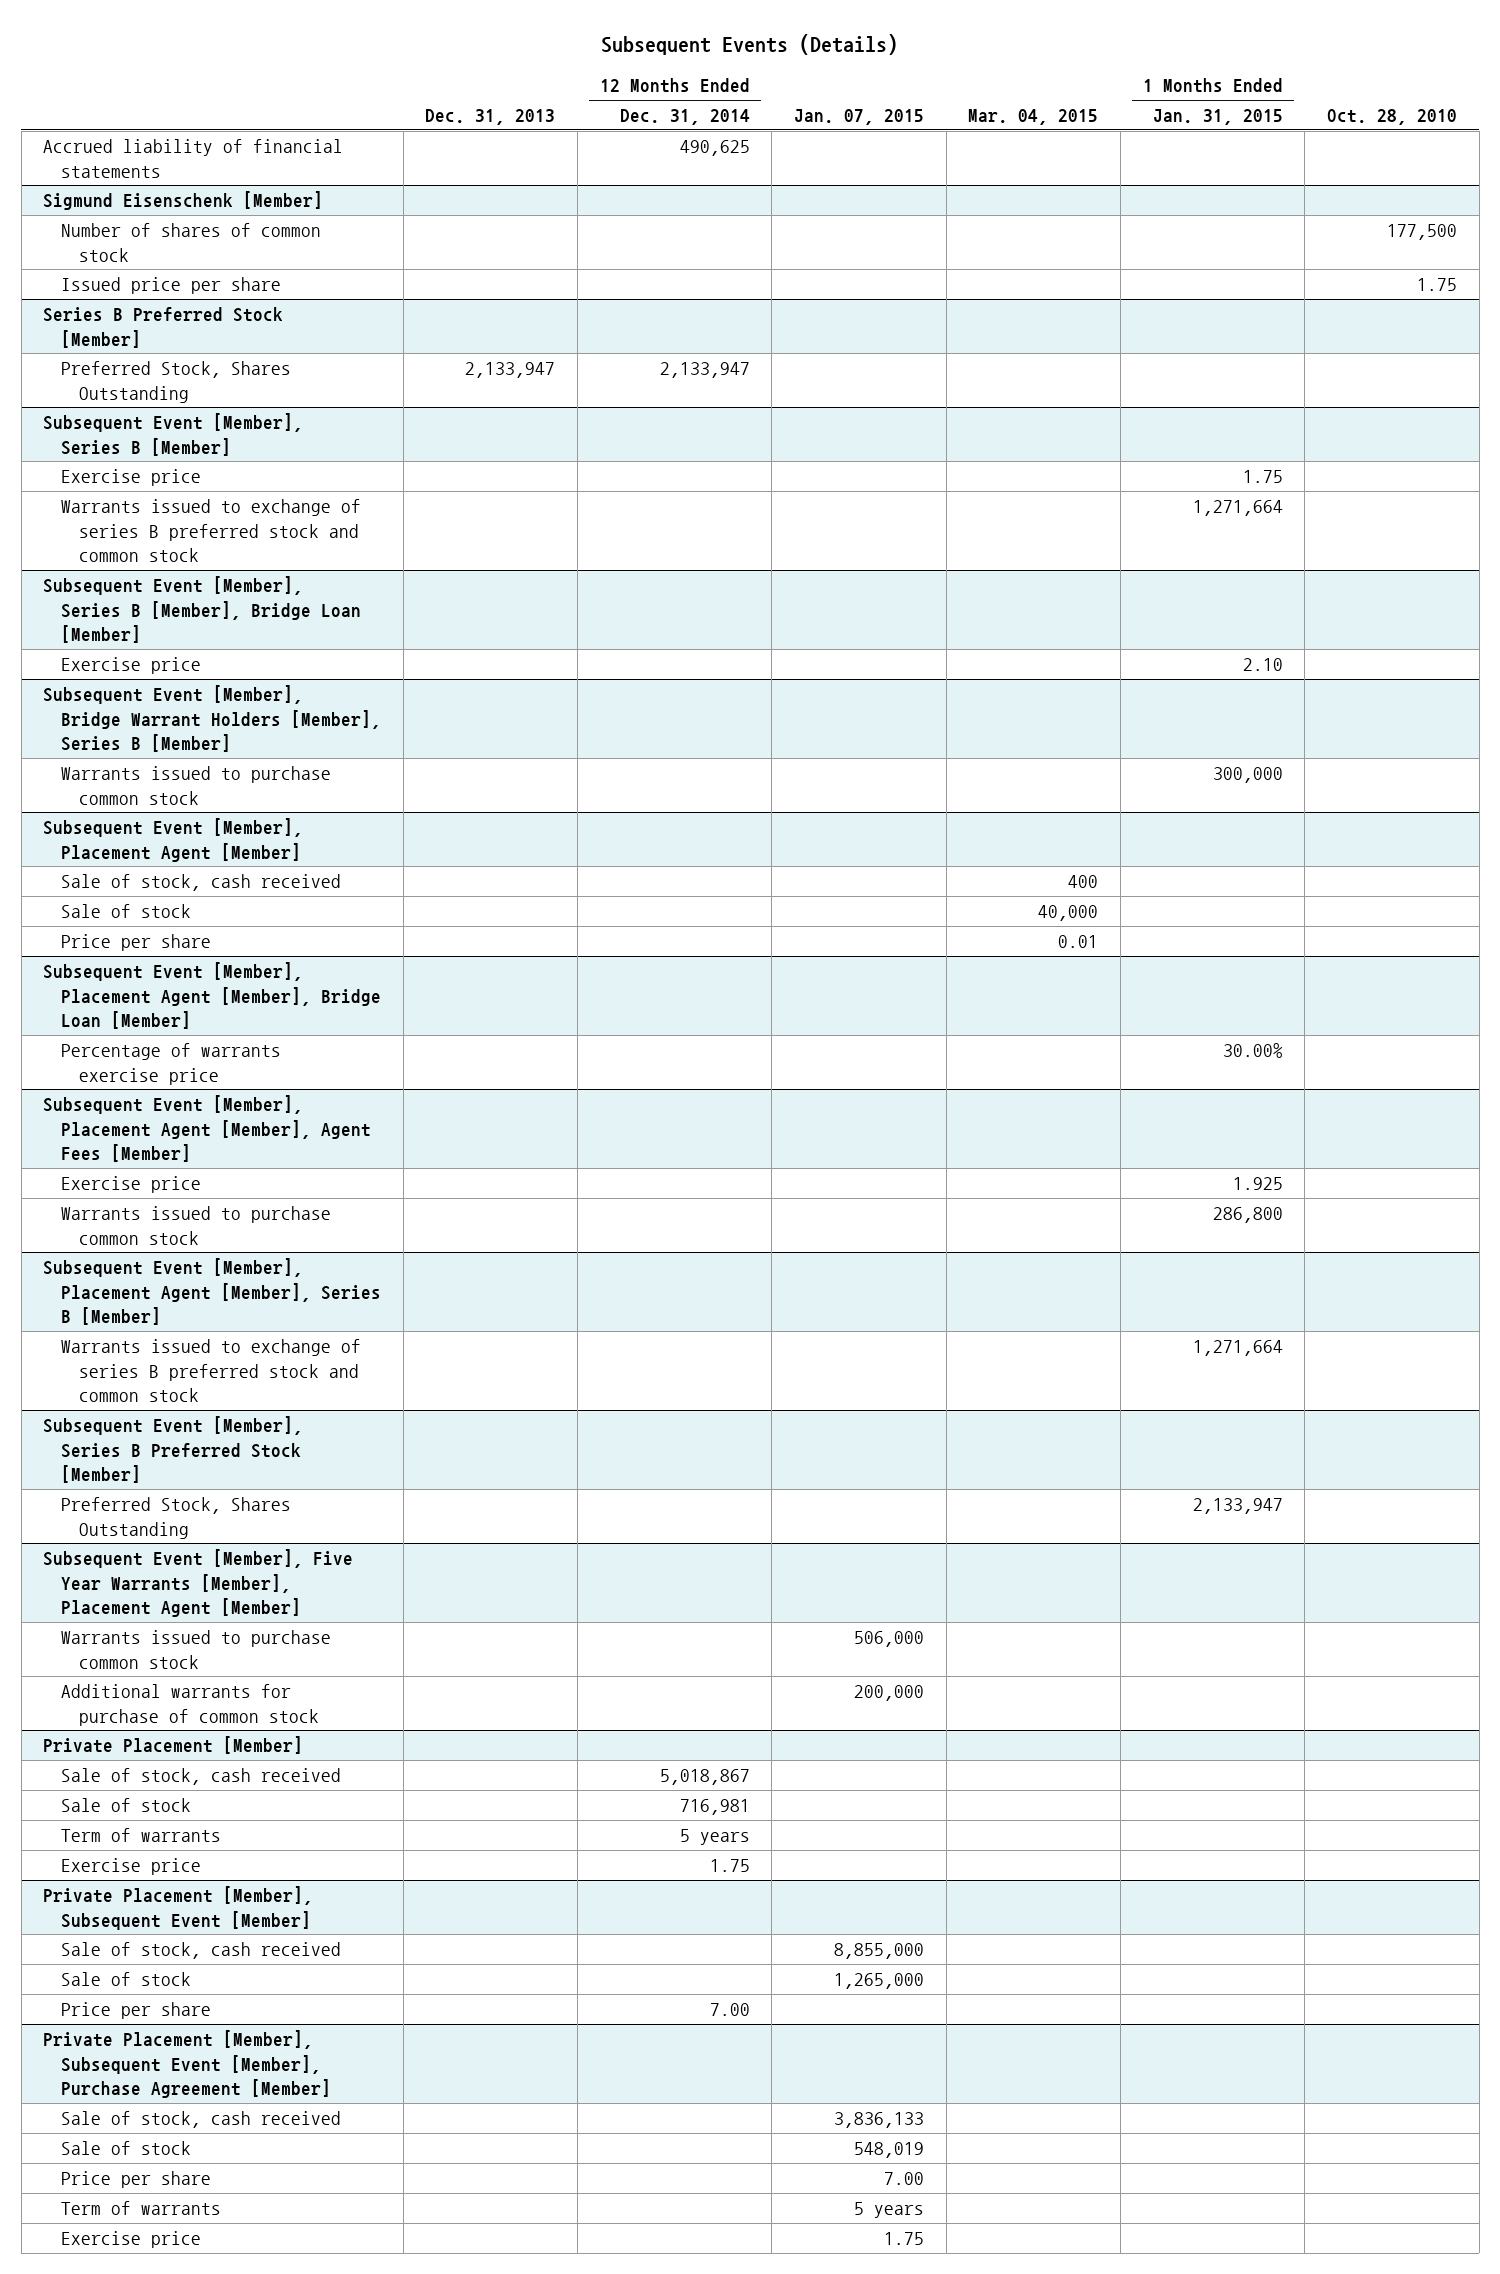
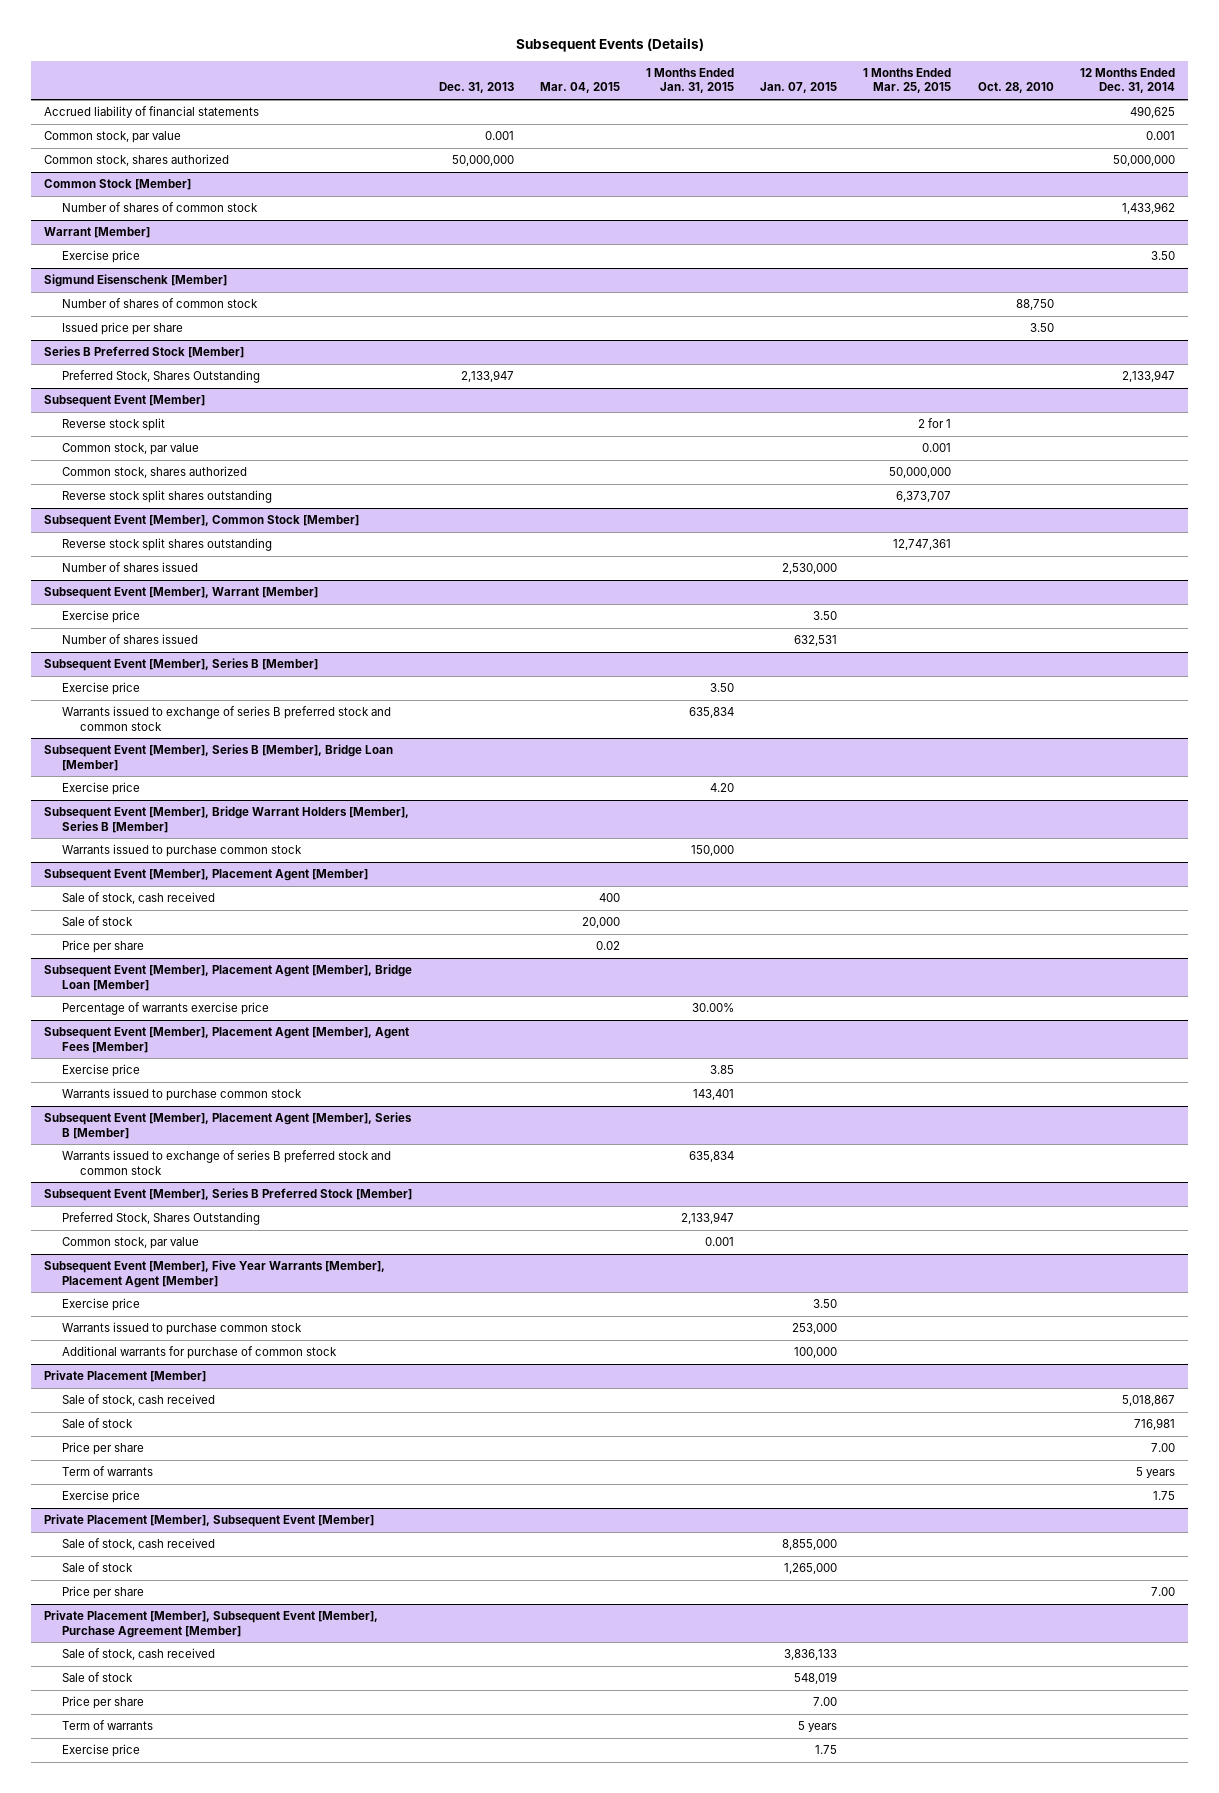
- | Dec. 31, 2013 | 12 Months Ended Dec. 31, 2014 | Jan. 07, 2015 | Mar. 04, 2015 | 1 Months Ended Jan. 31, 2015 | Oct. 28, 2010
+ | Dec. 31, 2013 | Mar. 04, 2015 | 1 Months Ended Jan. 31, 2015 | Jan. 07, 2015 | 1 Months Ended Mar. 25, 2015 | Oct. 28, 2010 | 12 Months Ended Dec. 31, 2014
+ Common stock, par value | 0.001 | | | | | | 0.001
+ Common stock, shares authorized | 50,000,000 | | | | | | 50,000,000
+ Common Stock [Member]
+ Number of shares of common stock | | | | | | | 1,433,962
+ Warrant [Member]
+ Exercise price | | | | | | | 3.50
@ Sigmund Eisenschenk [Member]
- Number of shares of common stock | | | | | | 177,500
- Issued price per share | | | | | | 1.75
+ Number of shares of common stock | | | | | | 88,750 |
+ Issued price per share | | | | | | 3.50 |
+ Subsequent Event [Member]
+ Reverse stock split | | | | | 2 for 1 | |
+ Common stock, par value | | | | | 0.001 | |
+ Common stock, shares authorized | | | | | 50,000,000 | |
+ Reverse stock split shares outstanding | | | | | 6,373,707 | |
+ Subsequent Event [Member], Common Stock [Member]
+ Reverse stock split shares outstanding | | | | | 12,747,361 | |
+ Number of shares issued | | | | 2,530,000 | | |
+ Subsequent Event [Member], Warrant [Member]
+ Exercise price | | | | 3.50 | | |
+ Number of shares issued | | | | 632,531 | | |
@ Subsequent Event [Member], Series B [Member]
- Exercise price | | | | | 1.75 |
- Warrants issued to exchange of series B preferred stock and common stock | | | | | 1,271,664 |
+ Exercise price | | | 3.50 | | | |
+ Warrants issued to exchange of series B preferred stock and common stock | | | 635,834 | | | |
@ Subsequent Event [Member], Series B [Member], Bridge Loan [Member]
- Exercise price | | | | | 2.10 |
+ Exercise price | | | 4.20 | | | |
@ Subsequent Event [Member], Bridge Warrant Holders [Member], Series B [Member]
- Warrants issued to purchase common stock | | | | | 300,000 |
+ Warrants issued to purchase common stock | | | 150,000 | | | |
@ Subsequent Event [Member], Placement Agent [Member]
- Sale of stock | | | | 40,000 | |
- Price per share | | | | 0.01 | |
+ Sale of stock | | 20,000 | | | | |
+ Price per share | | 0.02 | | | | |
@ Subsequent Event [Member], Placement Agent [Member], Agent Fees [Member]
- Exercise price | | | | | 1.925 |
- Warrants issued to purchase common stock | | | | | 286,800 |
+ Exercise price | | | 3.85 | | | |
+ Warrants issued to purchase common stock | | | 143,401 | | | |
@ Subsequent Event [Member], Placement Agent [Member], Series B [Member]
- Warrants issued to exchange of series B preferred stock and common stock | | | | | 1,271,664 |
+ Warrants issued to exchange of series B preferred stock and common stock | | | 635,834 | | | |
@ Subsequent Event [Member], Series B Preferred Stock [Member]
+ Common stock, par value | | | 0.001 | | | |
@ Subsequent Event [Member], Five Year Warrants [Member], Placement Agent [Member]
- Warrants issued to purchase common stock | | | 506,000 | | |
- Additional warrants for purchase of common stock | | | 200,000 | | |
+ Exercise price | | | | 3.50 | | |
+ Warrants issued to purchase common stock | | | | 253,000 | | |
+ Additional warrants for purchase of common stock | | | | 100,000 | | |
@ Private Placement [Member]
+ Price per share | | | | | | | 7.00

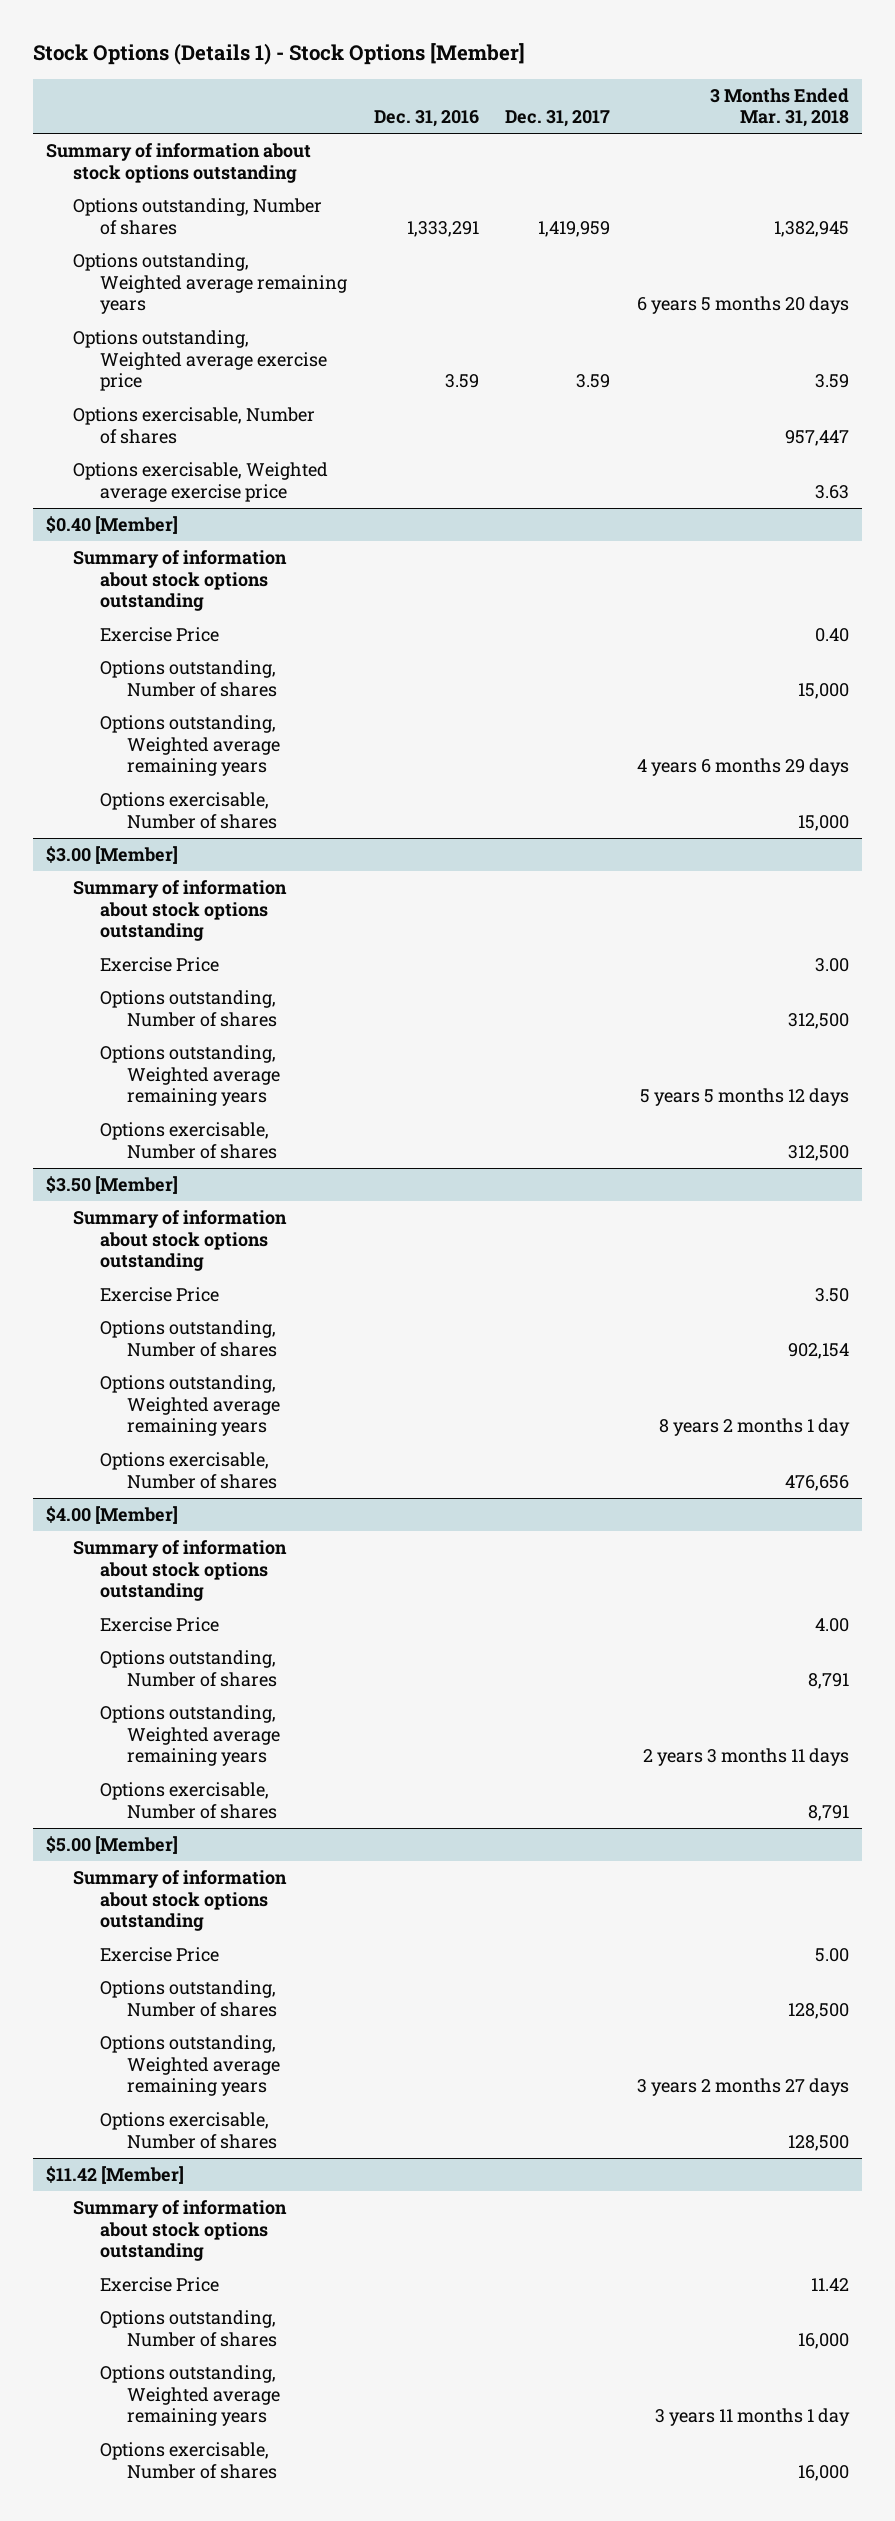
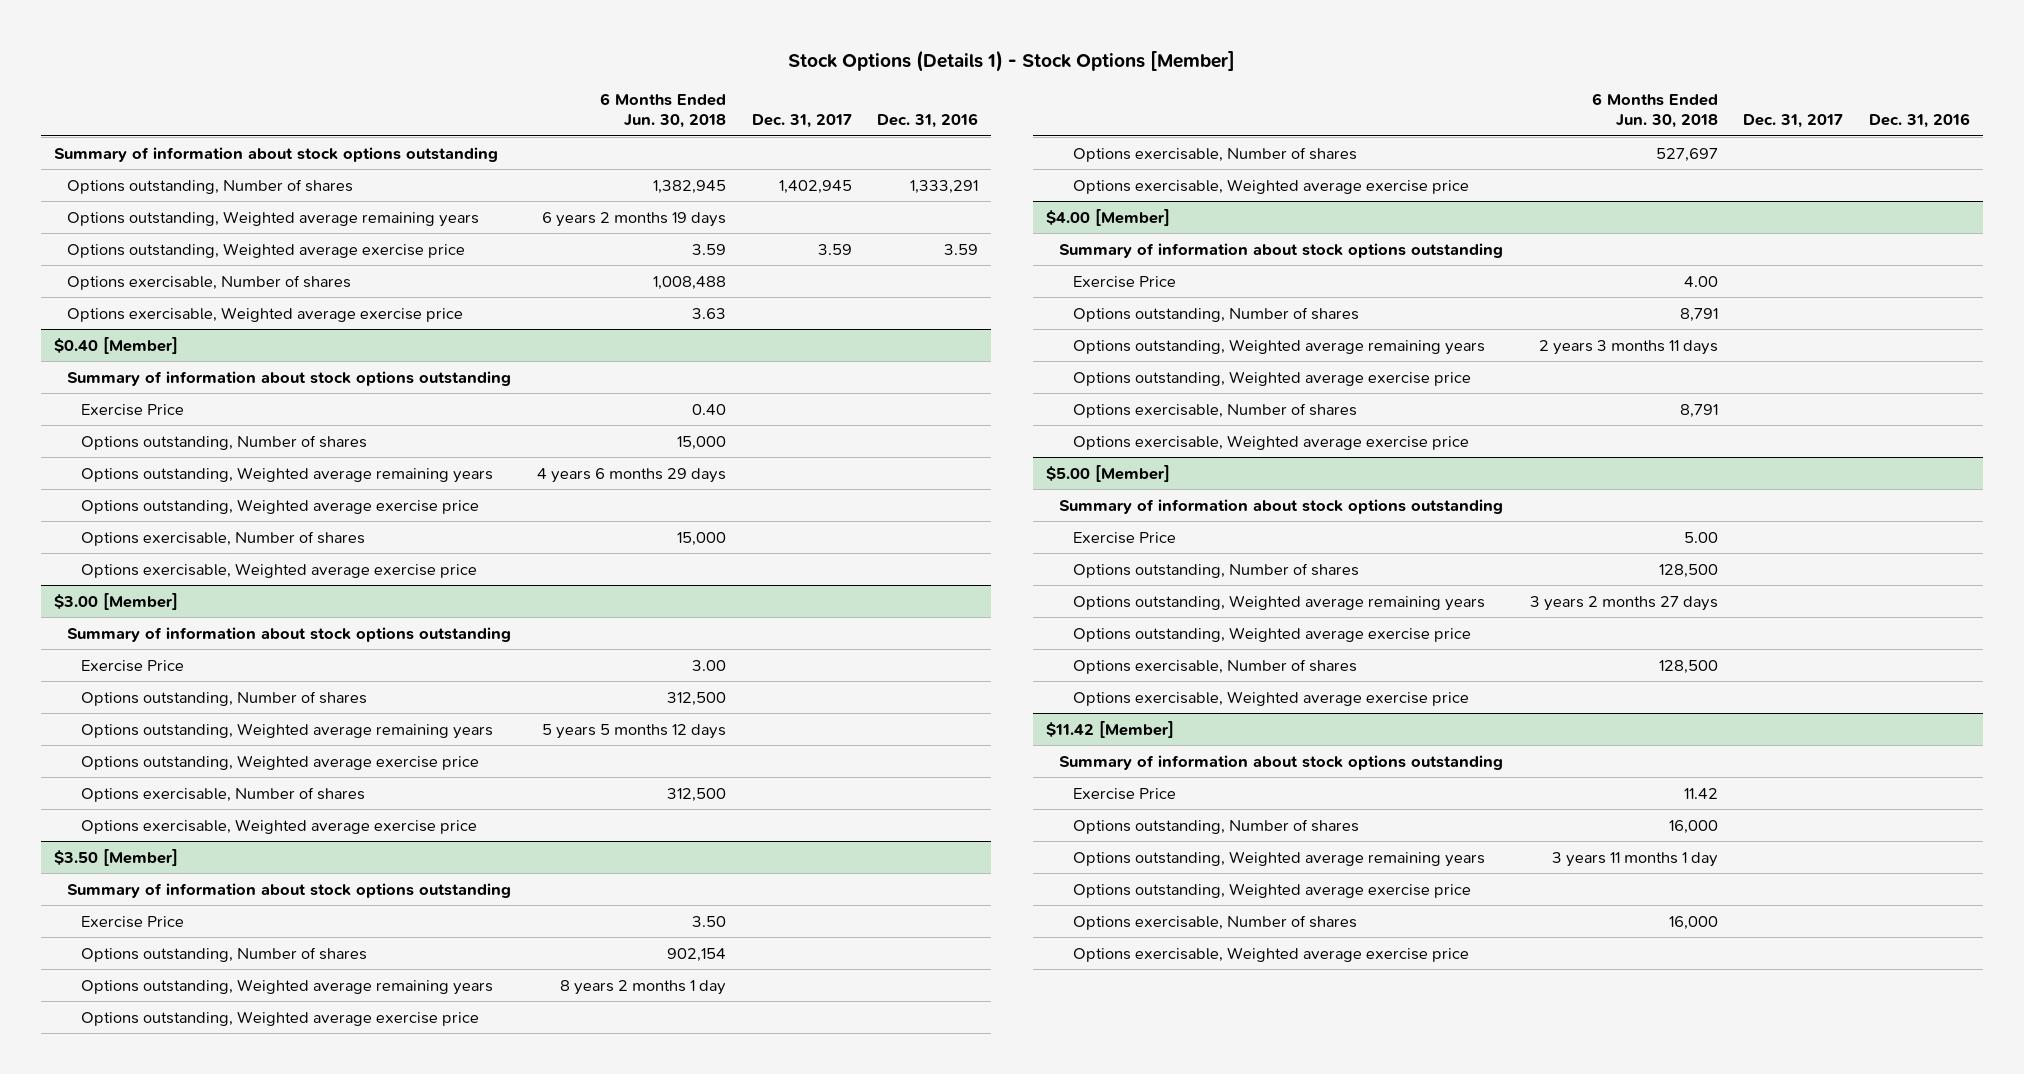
- | Dec. 31, 2016 | Dec. 31, 2017 | 3 Months Ended Mar. 31, 2018
+ | 6 Months Ended Jun. 30, 2018 | Dec. 31, 2017 | Dec. 31, 2016
- Options outstanding, Number of shares | 1,333,291 | 1,419,959 | 1,382,945
+ Options outstanding, Number of shares | 1,382,945 | 1,402,945 | 1,333,291
@ $0.40 [Member]
+ Options outstanding, Weighted average exercise price
+ Options exercisable, Weighted average exercise price
@ $3.00 [Member]
+ Options outstanding, Weighted average exercise price
+ Options exercisable, Weighted average exercise price
@ $3.50 [Member]
+ Options outstanding, Weighted average exercise price
+ Options exercisable, Weighted average exercise price
@ $4.00 [Member]
+ Options outstanding, Weighted average exercise price
+ Options exercisable, Weighted average exercise price
@ $5.00 [Member]
+ Options outstanding, Weighted average exercise price
+ Options exercisable, Weighted average exercise price
@ $11.42 [Member]
+ Options outstanding, Weighted average exercise price
+ Options exercisable, Weighted average exercise price

